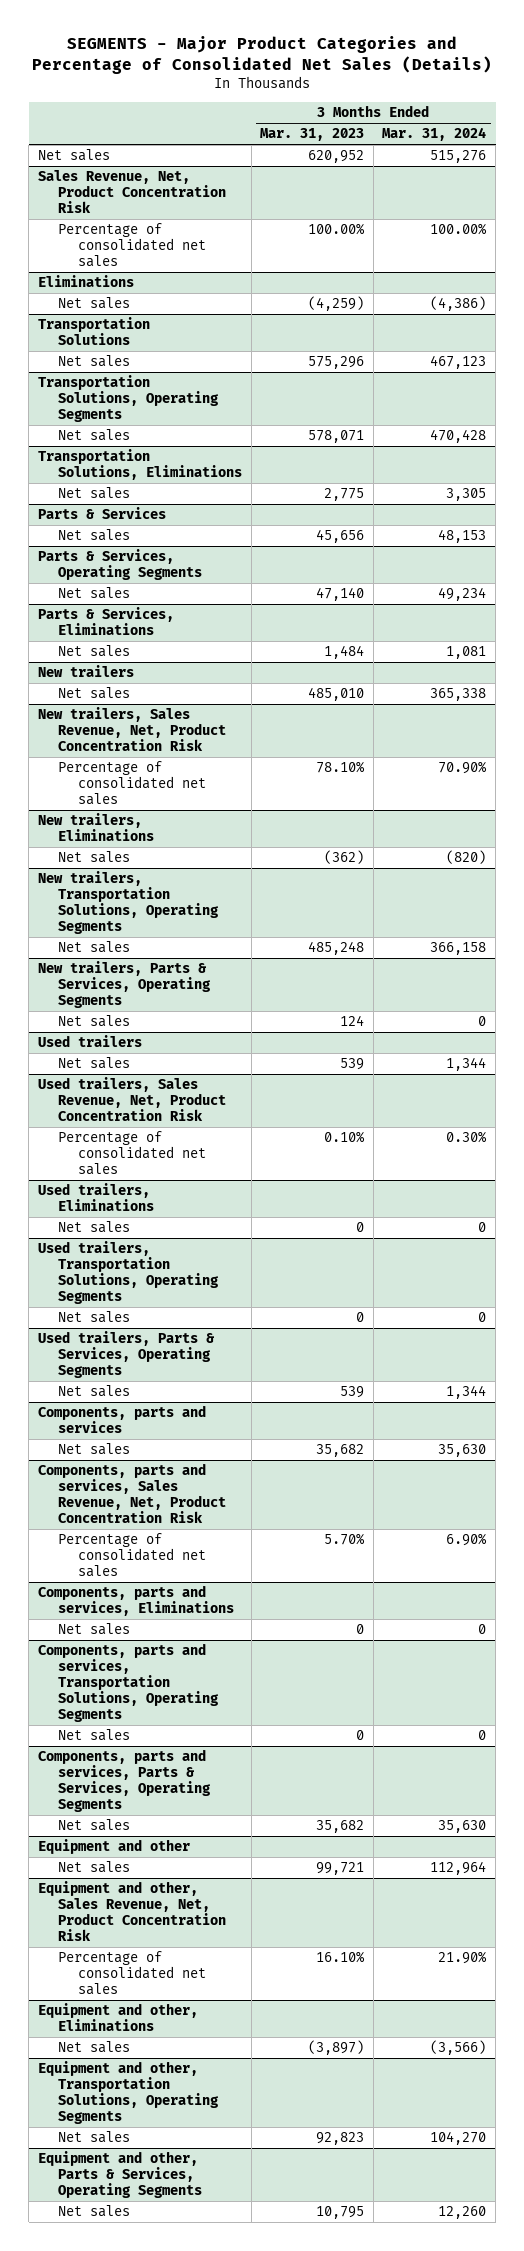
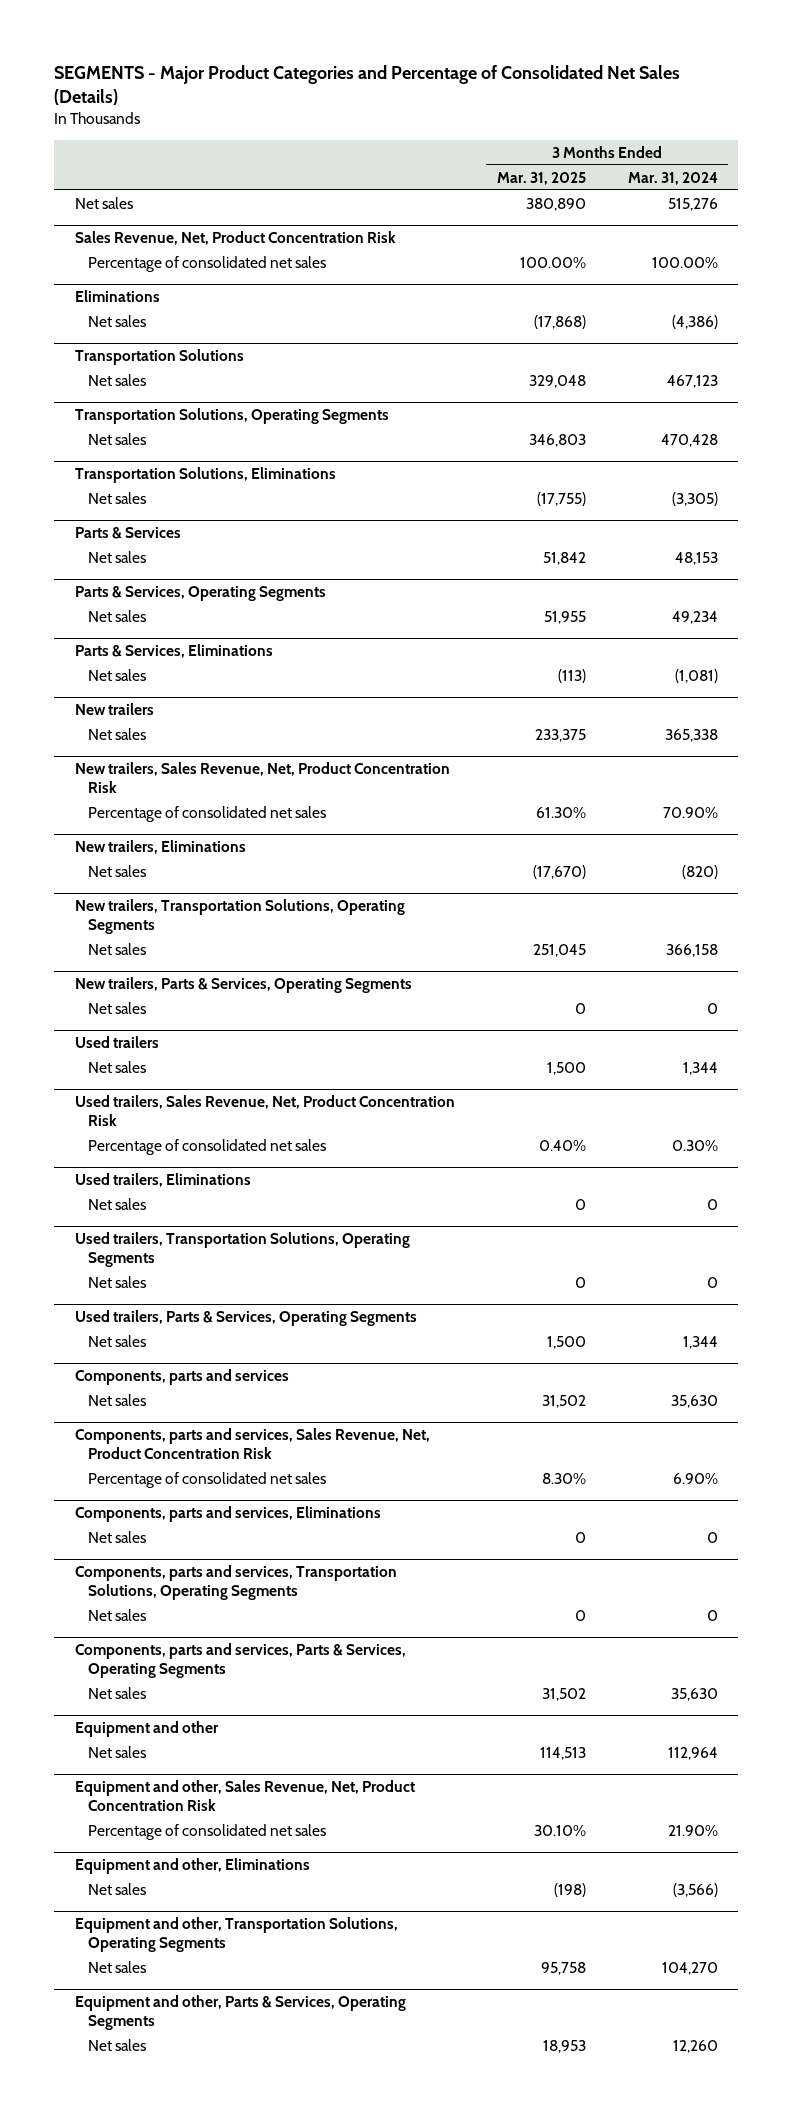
- | 3 Months Ended Mar. 31, 2023 | 3 Months Ended Mar. 31, 2024
+ | 3 Months Ended Mar. 31, 2025 | 3 Months Ended Mar. 31, 2024
@ Transportation Solutions, Eliminations
- Net sales | 2,775 | 3,305
+ Net sales | (17,755) | (3,305)
@ Parts & Services, Eliminations
- Net sales | 1,484 | 1,081
+ Net sales | (113) | (1,081)

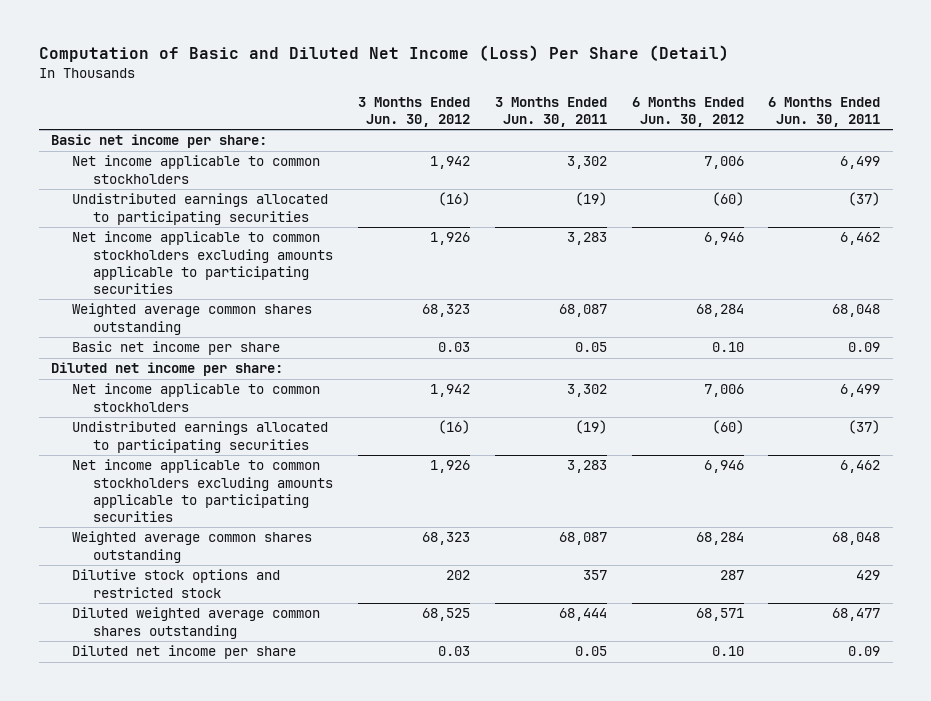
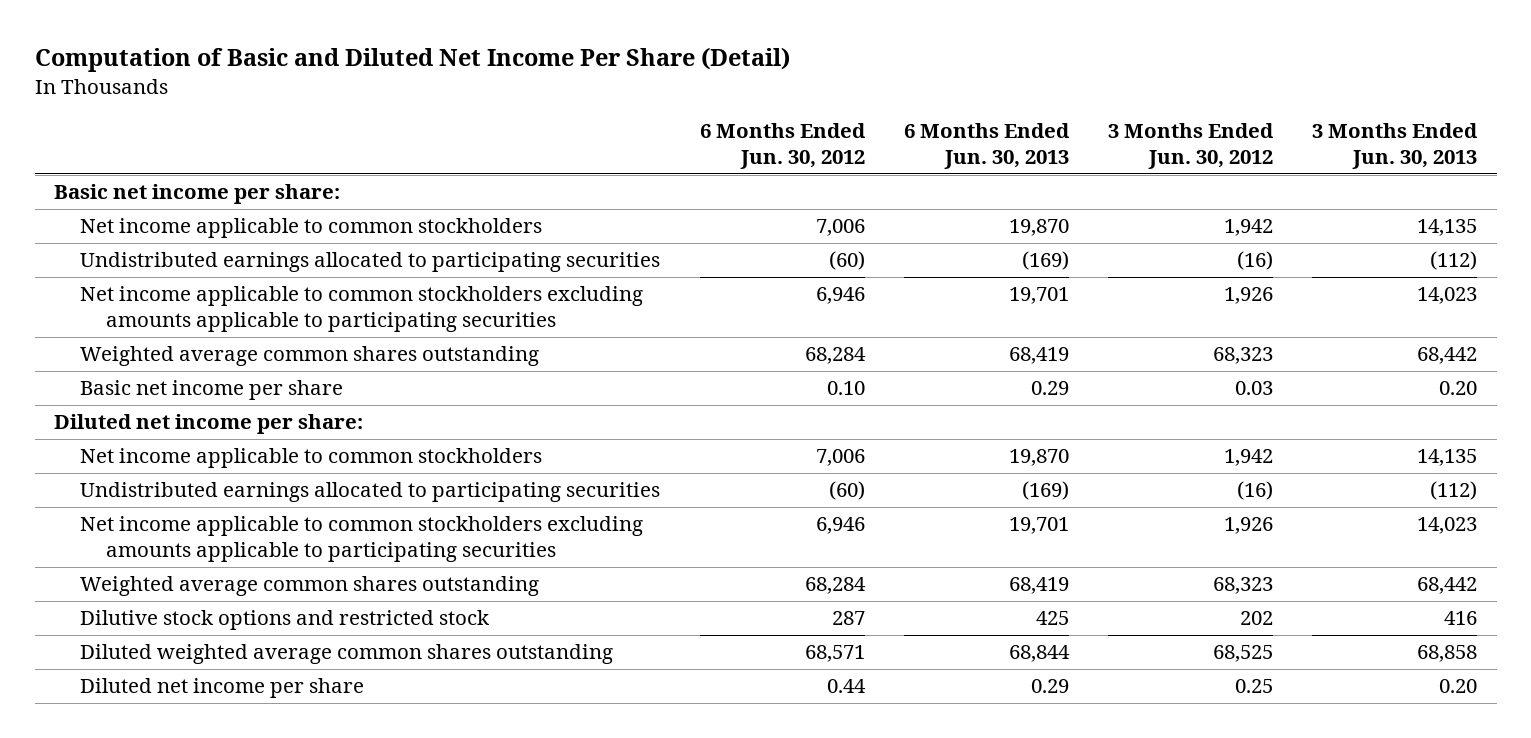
- Computation of Basic and Diluted Net Income (Loss) Per Share (Detail)
+ Computation of Basic and Diluted Net Income Per Share (Detail)
- | 3 Months Ended Jun. 30, 2012 | 3 Months Ended Jun. 30, 2011 | 6 Months Ended Jun. 30, 2012 | 6 Months Ended Jun. 30, 2011
+ | 6 Months Ended Jun. 30, 2012 | 6 Months Ended Jun. 30, 2013 | 3 Months Ended Jun. 30, 2012 | 3 Months Ended Jun. 30, 2013
- Diluted net income per share | 0.03 | 0.05 | 0.10 | 0.09
+ Diluted net income per share | 0.44 | 0.29 | 0.25 | 0.20

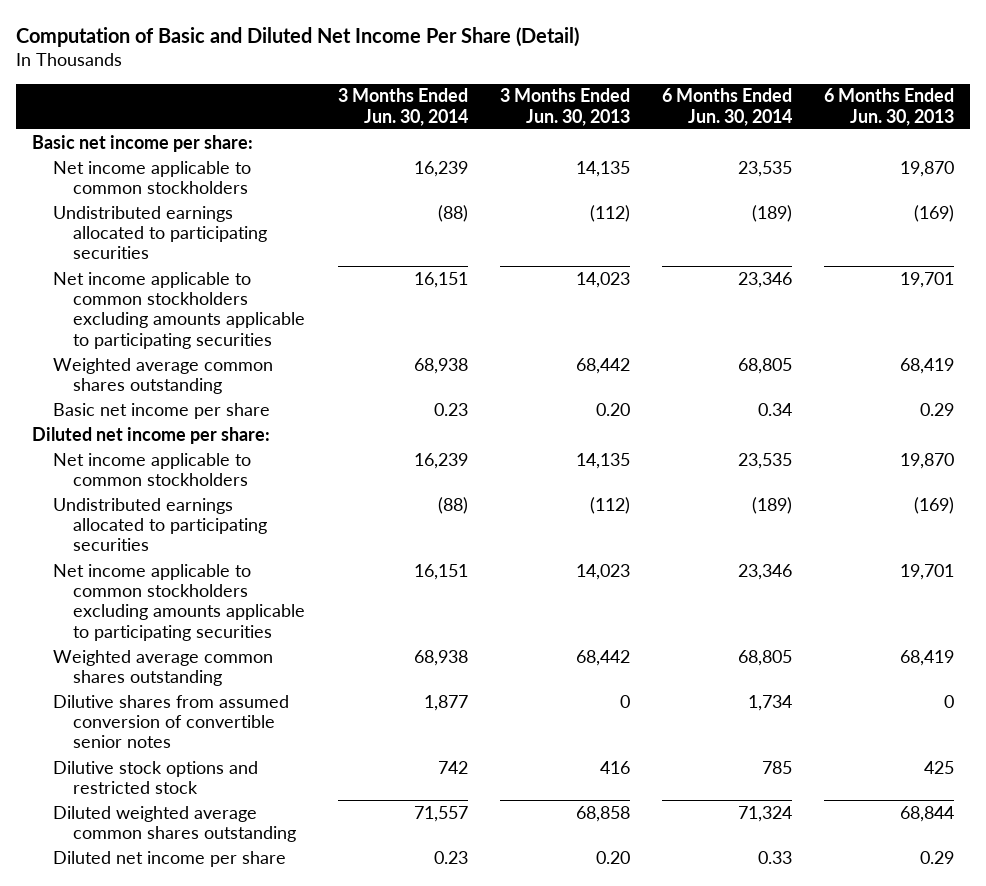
- | 6 Months Ended Jun. 30, 2012 | 6 Months Ended Jun. 30, 2013 | 3 Months Ended Jun. 30, 2012 | 3 Months Ended Jun. 30, 2013
+ | 3 Months Ended Jun. 30, 2014 | 3 Months Ended Jun. 30, 2013 | 6 Months Ended Jun. 30, 2014 | 6 Months Ended Jun. 30, 2013
+ Dilutive shares from assumed conversion of convertible senior notes | 1,877 | 0 | 1,734 | 0

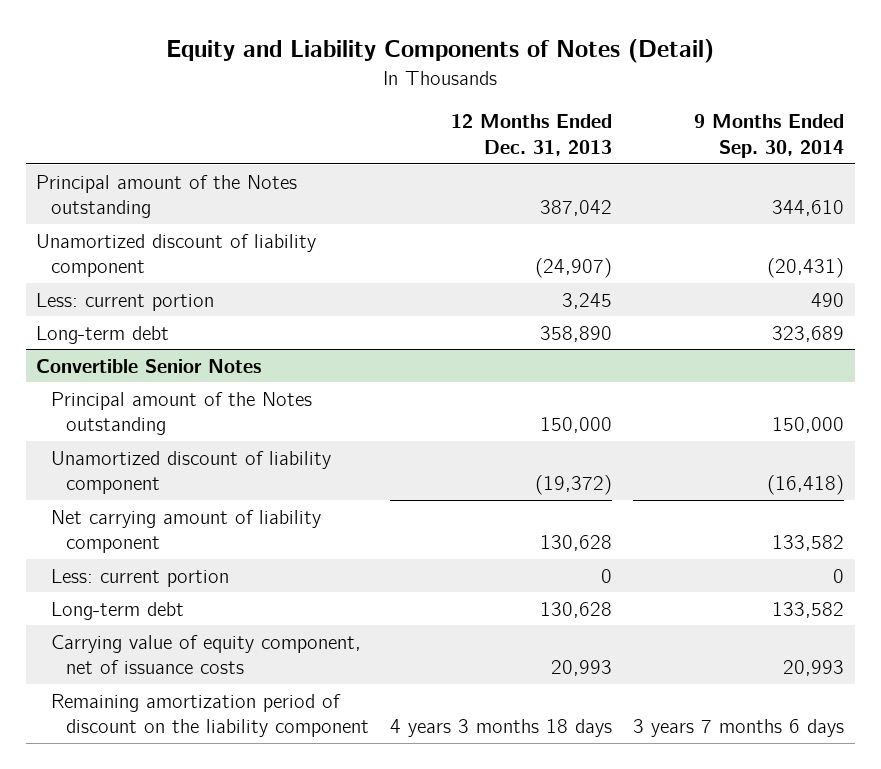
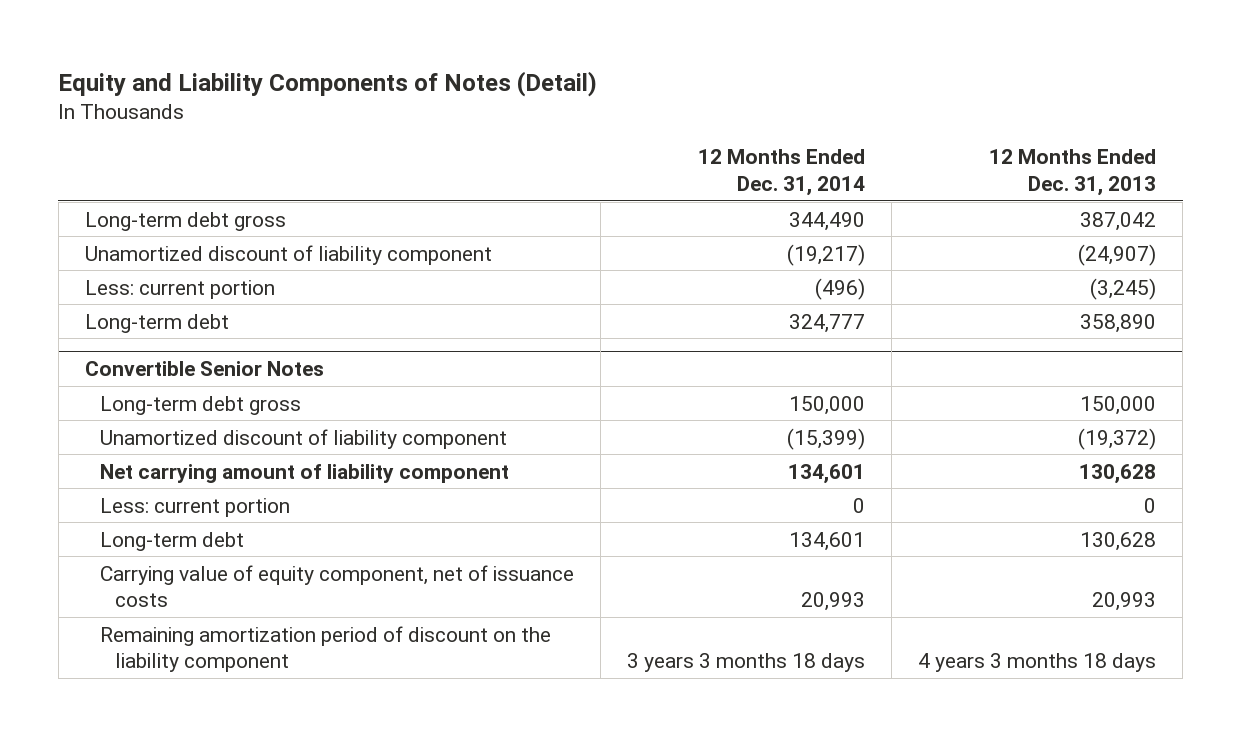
- | 12 Months Ended Dec. 31, 2013 | 9 Months Ended Sep. 30, 2014
+ | 12 Months Ended Dec. 31, 2014 | 12 Months Ended Dec. 31, 2013
- Principal amount of the Notes outstanding | 387,042 | 344,610
+ Long-term debt gross | 344,490 | 387,042
- Less: current portion | 3,245 | 490
+ Less: current portion | (496) | (3,245)
@ Convertible Senior Notes
- Principal amount of the Notes outstanding | 150,000 | 150,000
+ Long-term debt gross | 150,000 | 150,000

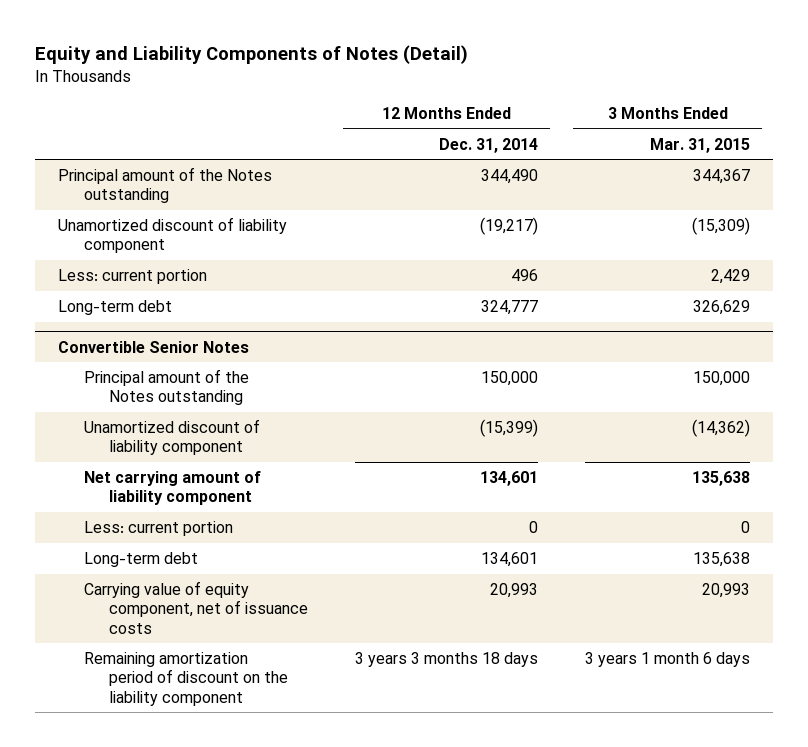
- | 12 Months Ended Dec. 31, 2014 | 12 Months Ended Dec. 31, 2013
+ | 12 Months Ended Dec. 31, 2014 | 3 Months Ended Mar. 31, 2015
- Long-term debt gross | 344,490 | 387,042
+ Principal amount of the Notes outstanding | 344,490 | 344,367
- Less: current portion | (496) | (3,245)
+ Less: current portion | 496 | 2,429
@ Convertible Senior Notes
- Long-term debt gross | 150,000 | 150,000
+ Principal amount of the Notes outstanding | 150,000 | 150,000

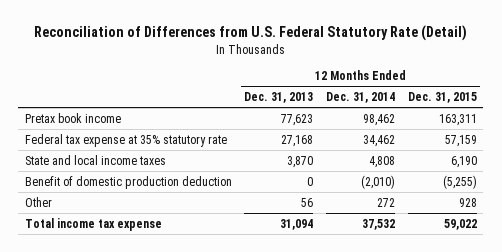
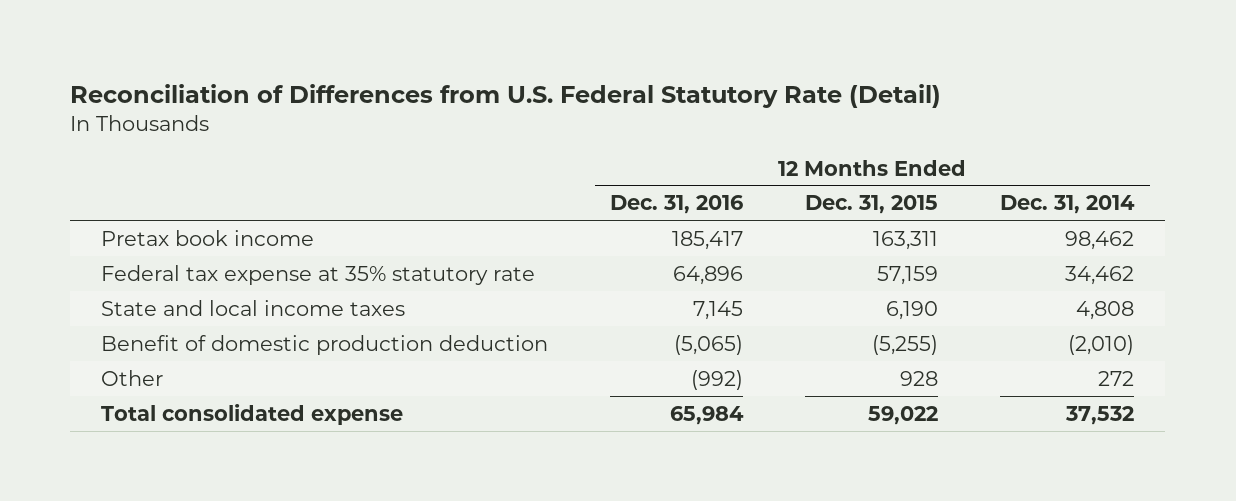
- | 12 Months Ended Dec. 31, 2013 | 12 Months Ended Dec. 31, 2014 | 12 Months Ended Dec. 31, 2015
+ | 12 Months Ended Dec. 31, 2016 | 12 Months Ended Dec. 31, 2015 | 12 Months Ended Dec. 31, 2014
- Total income tax expense | 31,094 | 37,532 | 59,022
+ Total consolidated expense | 65,984 | 59,022 | 37,532

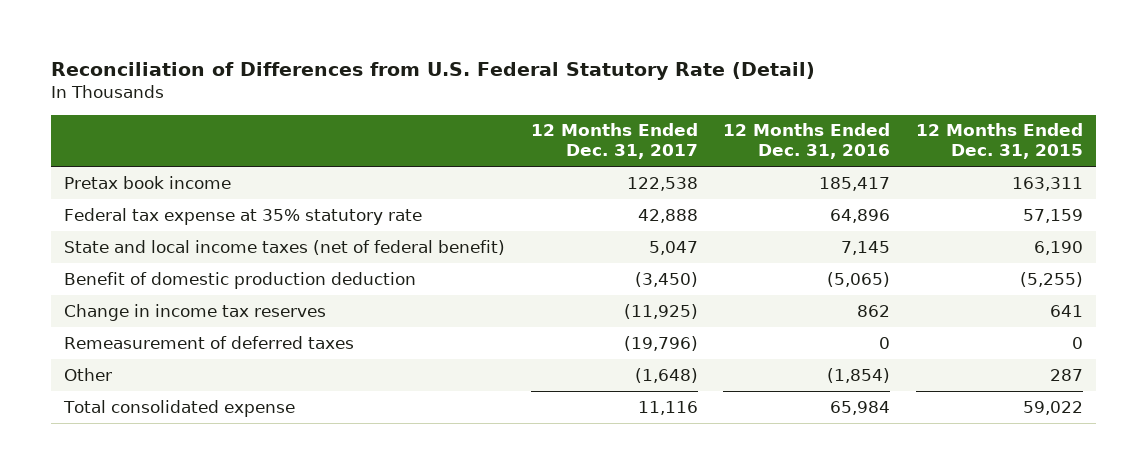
- | 12 Months Ended Dec. 31, 2016 | 12 Months Ended Dec. 31, 2015 | 12 Months Ended Dec. 31, 2014
+ | 12 Months Ended Dec. 31, 2017 | 12 Months Ended Dec. 31, 2016 | 12 Months Ended Dec. 31, 2015
- State and local income taxes | 7,145 | 6,190 | 4,808
+ State and local income taxes (net of federal benefit) | 5,047 | 7,145 | 6,190
- Other | (992) | 928 | 272
+ Change in income tax reserves | (11,925) | 862 | 641
+ Remeasurement of deferred taxes | (19,796) | 0 | 0
+ Other | (1,648) | (1,854) | 287

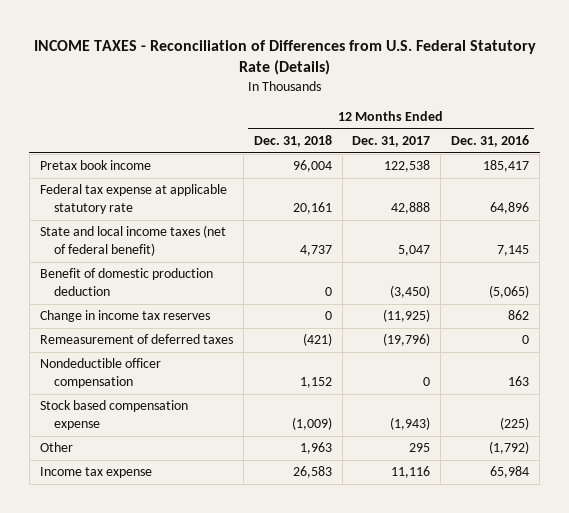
- Reconciliation of Differences from U.S. Federal Statutory Rate (Detail)
+ INCOME TAXES - Reconciliation of Differences from U.S. Federal Statutory Rate (Details)
- | 12 Months Ended Dec. 31, 2017 | 12 Months Ended Dec. 31, 2016 | 12 Months Ended Dec. 31, 2015
+ | 12 Months Ended Dec. 31, 2018 | 12 Months Ended Dec. 31, 2017 | 12 Months Ended Dec. 31, 2016
- Federal tax expense at 35% statutory rate | 42,888 | 64,896 | 57,159
+ Federal tax expense at applicable statutory rate | 20,161 | 42,888 | 64,896
- Other | (1,648) | (1,854) | 287
- Total consolidated expense | 11,116 | 65,984 | 59,022
+ Nondeductible officer compensation | 1,152 | 0 | 163
+ Stock based compensation expense | (1,009) | (1,943) | (225)
+ Other | 1,963 | 295 | (1,792)
+ Income tax expense | 26,583 | 11,116 | 65,984

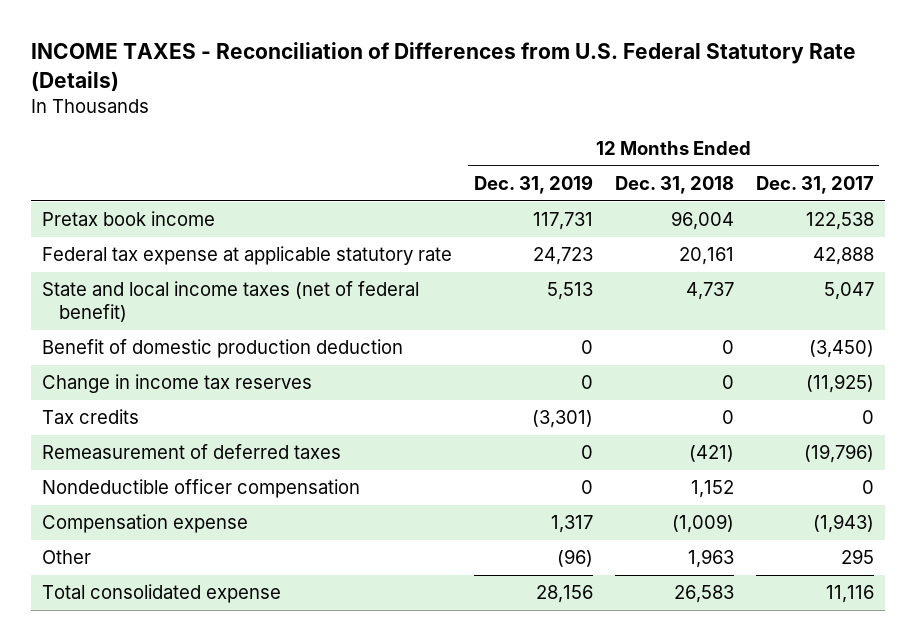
- | 12 Months Ended Dec. 31, 2018 | 12 Months Ended Dec. 31, 2017 | 12 Months Ended Dec. 31, 2016
+ | 12 Months Ended Dec. 31, 2019 | 12 Months Ended Dec. 31, 2018 | 12 Months Ended Dec. 31, 2017
+ Tax credits | (3,301) | 0 | 0
- Stock based compensation expense | (1,009) | (1,943) | (225)
+ Compensation expense | 1,317 | (1,009) | (1,943)
- Income tax expense | 26,583 | 11,116 | 65,984
+ Total consolidated expense | 28,156 | 26,583 | 11,116

